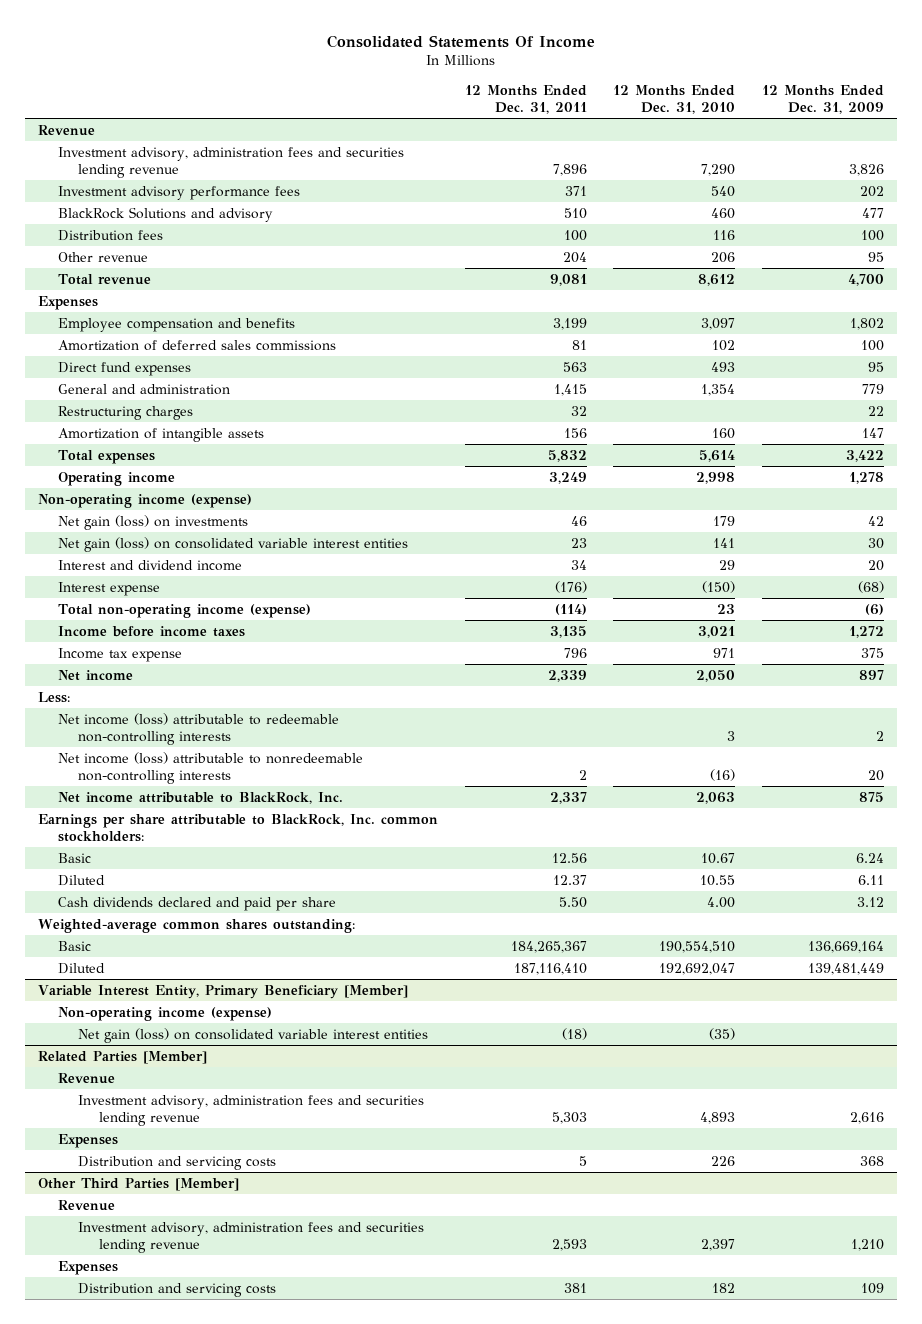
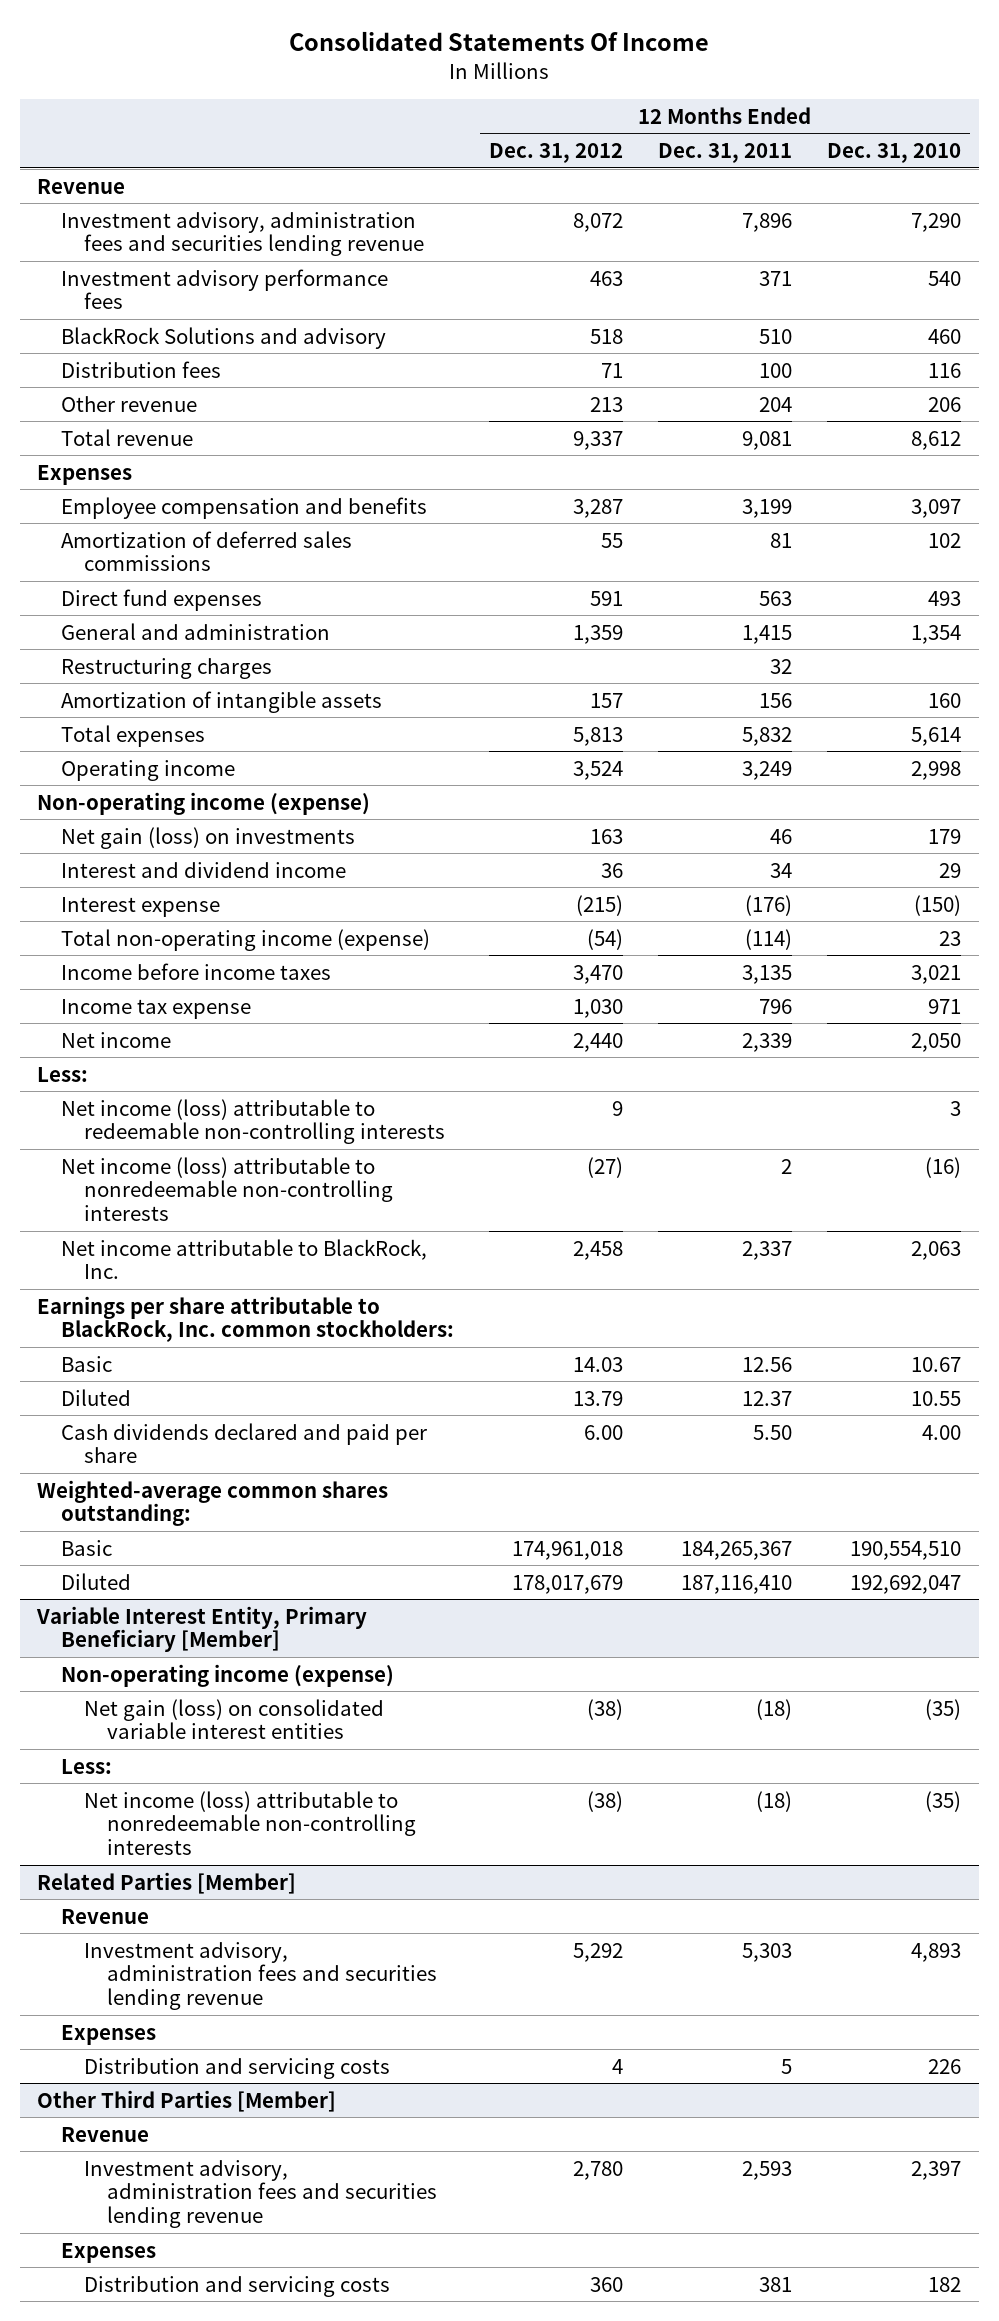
- | 12 Months Ended Dec. 31, 2011 | 12 Months Ended Dec. 31, 2010 | 12 Months Ended Dec. 31, 2009
+ | 12 Months Ended Dec. 31, 2012 | 12 Months Ended Dec. 31, 2011 | 12 Months Ended Dec. 31, 2010
- Net gain (loss) on consolidated variable interest entities | 23 | 141 | 30
@ Variable Interest Entity, Primary Beneficiary [Member]
+ Less:
+ Net income (loss) attributable to nonredeemable non-controlling interests | (38) | (18) | (35)

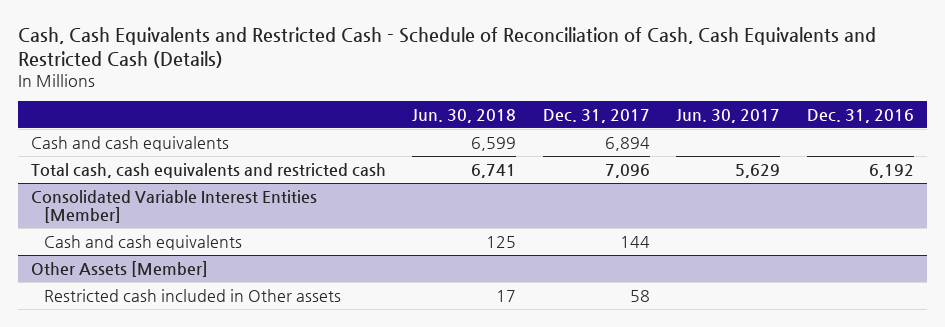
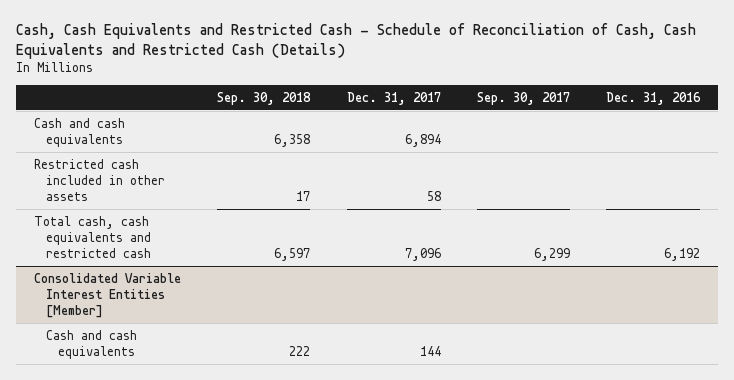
- | Jun. 30, 2018 | Dec. 31, 2017 | Jun. 30, 2017 | Dec. 31, 2016
+ | Sep. 30, 2018 | Dec. 31, 2017 | Sep. 30, 2017 | Dec. 31, 2016
+ Restricted cash included in other assets | 17 | 58 | |
- Other Assets [Member]
- Restricted cash included in Other assets | 17 | 58 | |

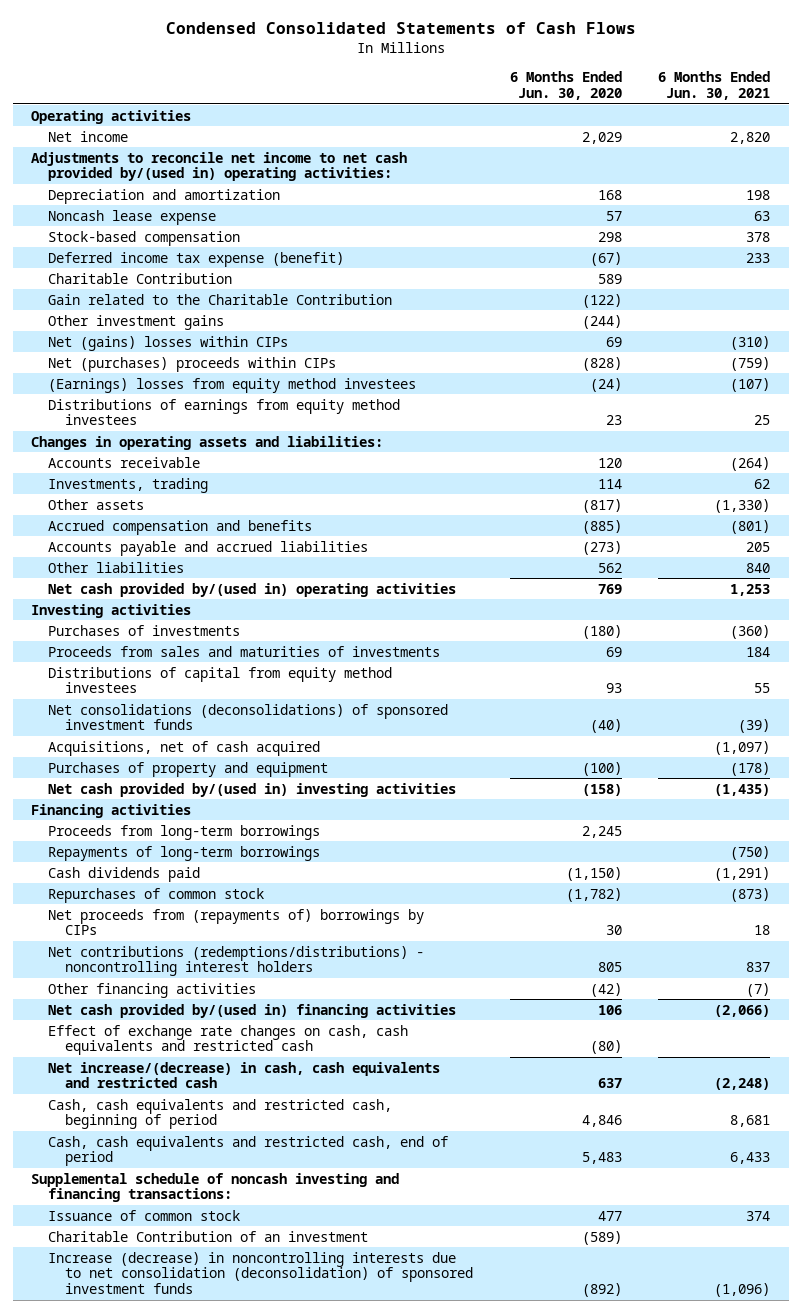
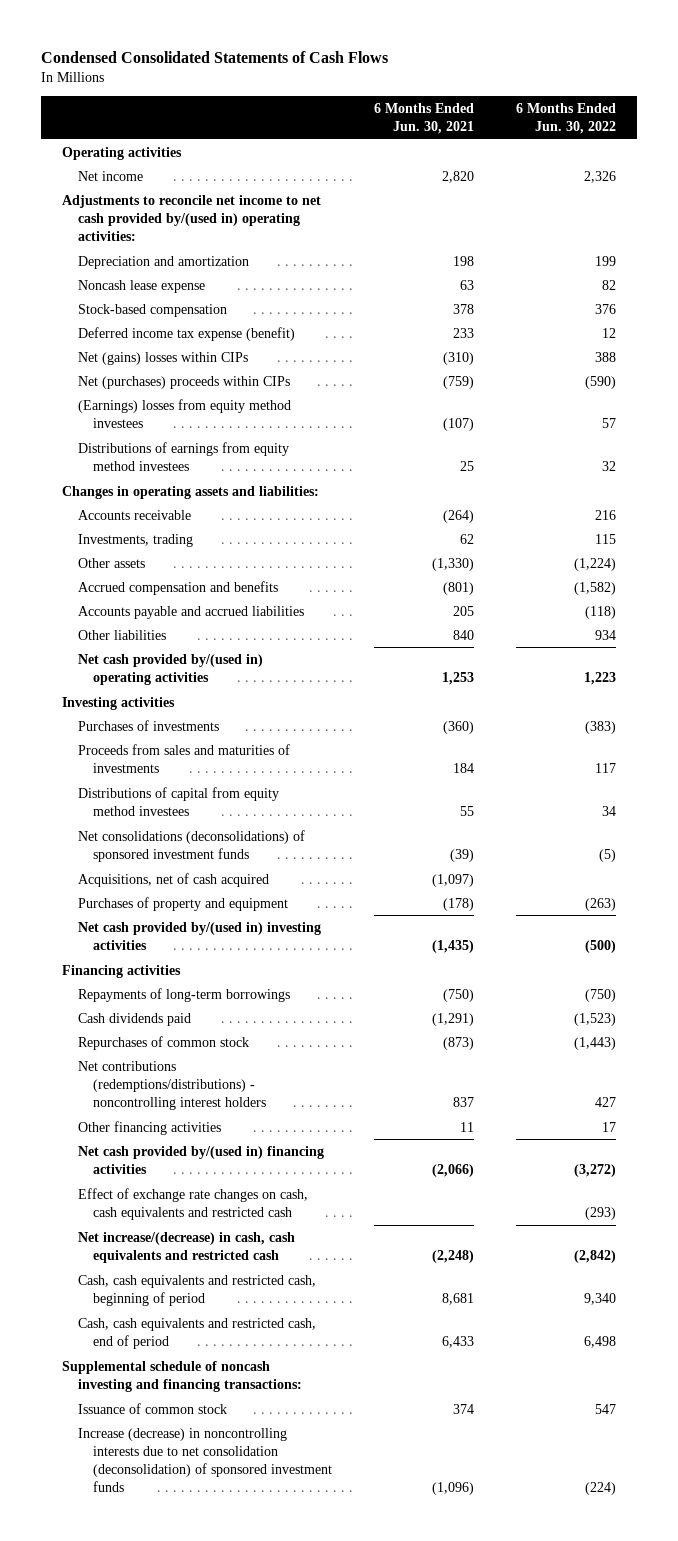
- | 6 Months Ended Jun. 30, 2020 | 6 Months Ended Jun. 30, 2021
+ | 6 Months Ended Jun. 30, 2021 | 6 Months Ended Jun. 30, 2022
- Charitable Contribution | 589 |
- Gain related to the Charitable Contribution | (122) |
- Other investment gains | (244) |
- Proceeds from long-term borrowings | 2,245 |
- Net proceeds from (repayments of) borrowings by CIPs | 30 | 18
- Other financing activities | (42) | (7)
+ Other financing activities | 11 | 17
- Charitable Contribution of an investment | (589) |

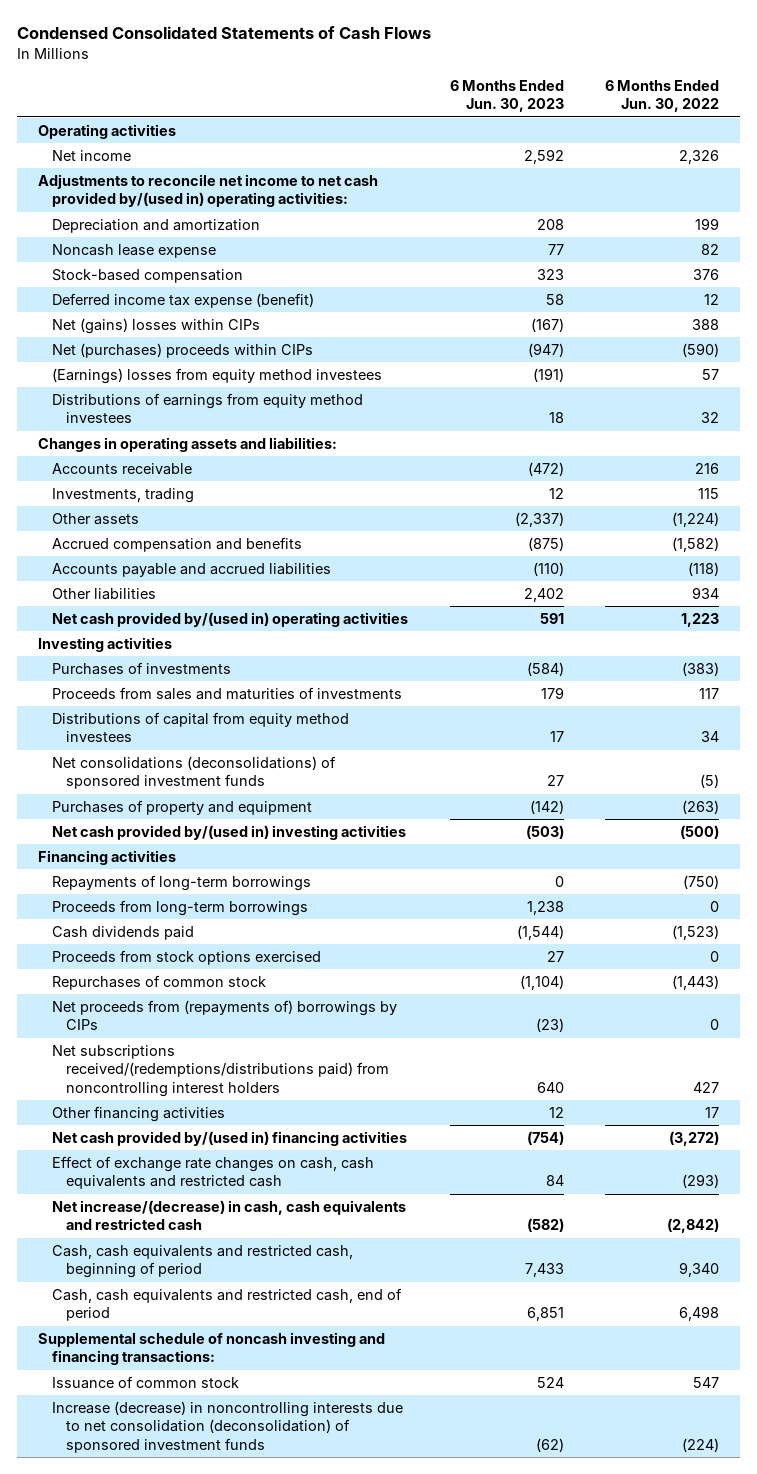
- | 6 Months Ended Jun. 30, 2021 | 6 Months Ended Jun. 30, 2022
+ | 6 Months Ended Jun. 30, 2023 | 6 Months Ended Jun. 30, 2022
- Acquisitions, net of cash acquired | (1,097) |
+ Proceeds from long-term borrowings | 1,238 | 0
+ Proceeds from stock options exercised | 27 | 0
- Net contributions (redemptions/distributions) - noncontrolling interest holders | 837 | 427
+ Net proceeds from (repayments of) borrowings by CIPs | (23) | 0
+ Net subscriptions received/(redemptions/distributions paid) from noncontrolling interest holders | 640 | 427

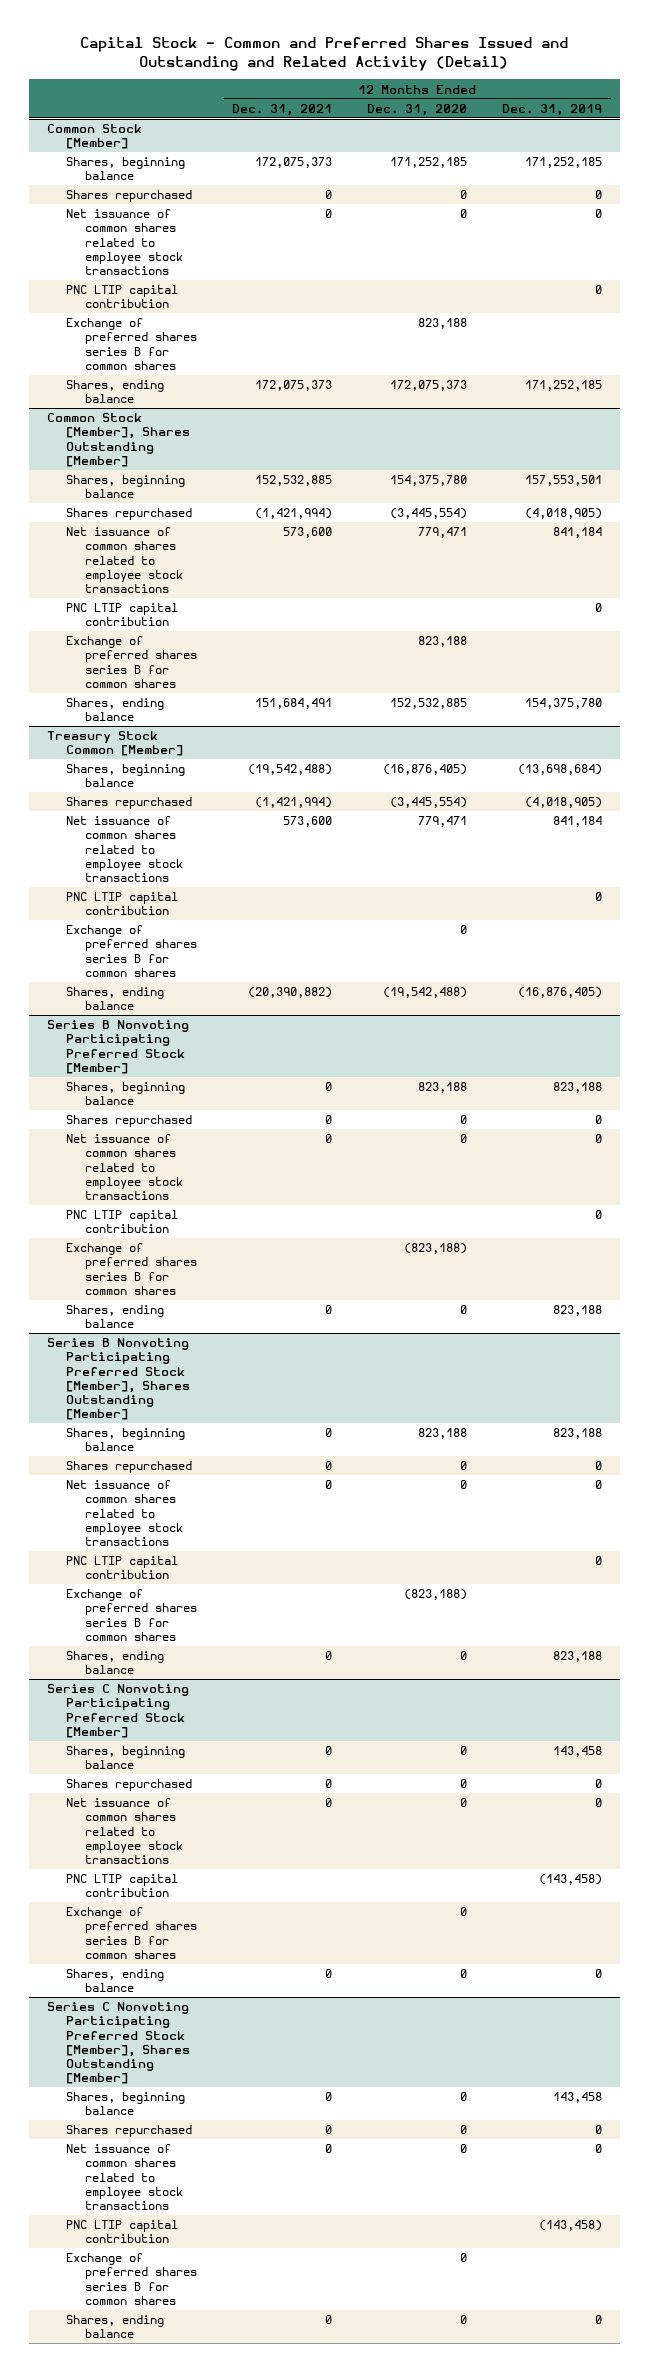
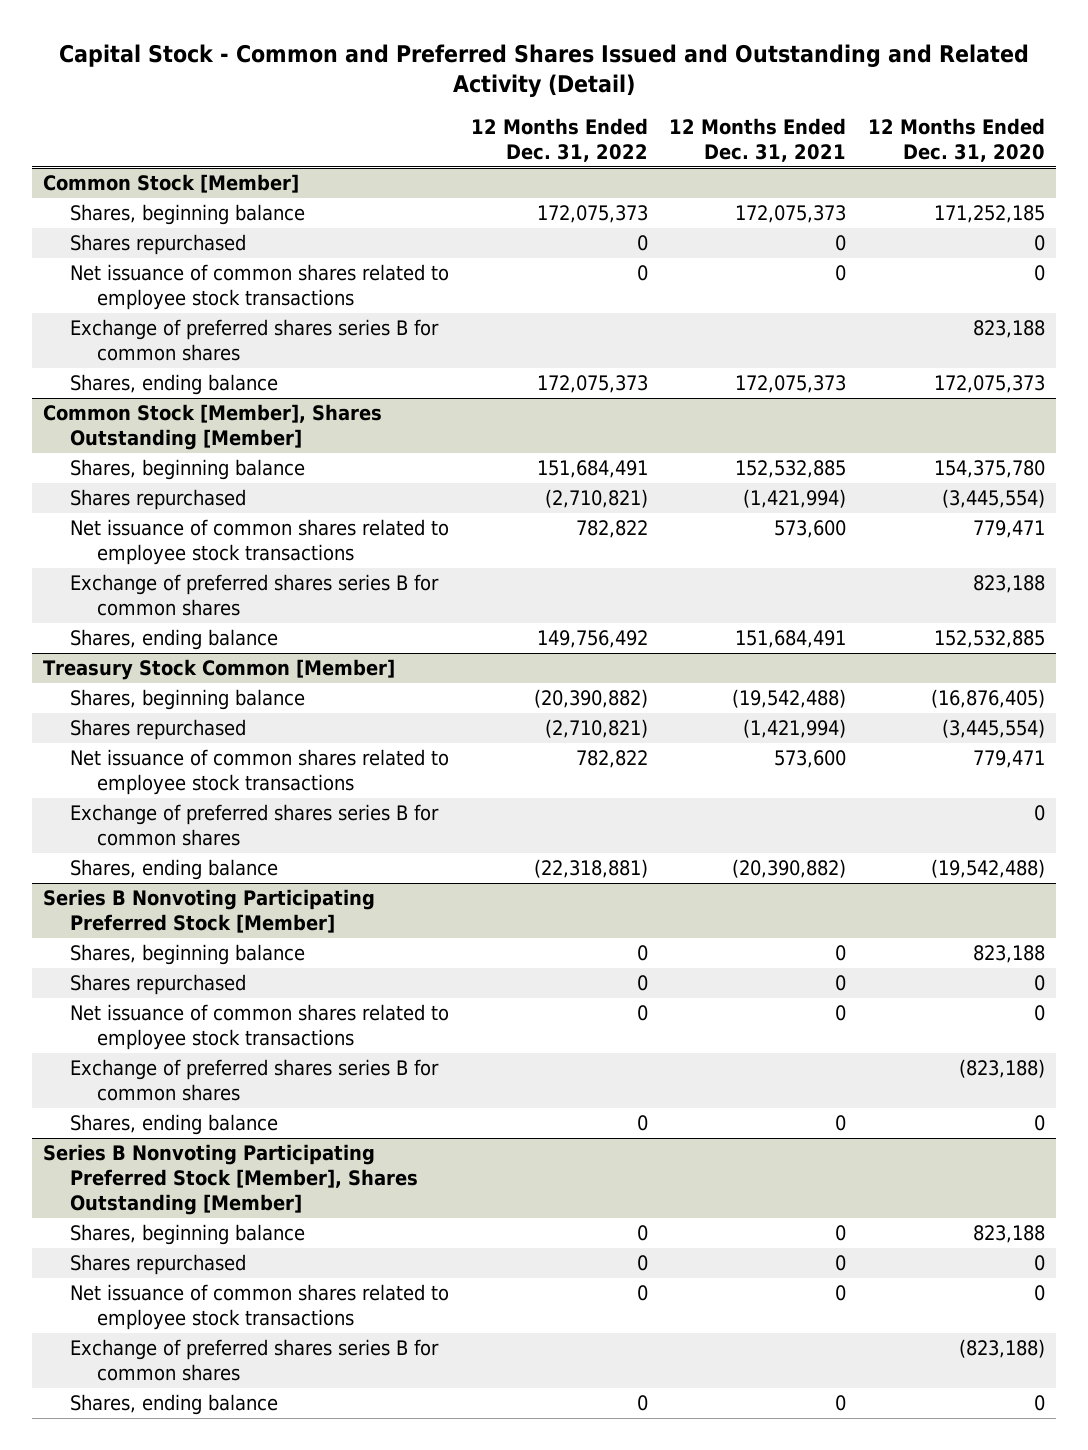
- | 12 Months Ended Dec. 31, 2021 | 12 Months Ended Dec. 31, 2020 | 12 Months Ended Dec. 31, 2019
+ | 12 Months Ended Dec. 31, 2022 | 12 Months Ended Dec. 31, 2021 | 12 Months Ended Dec. 31, 2020
@ Common Stock [Member]
- PNC LTIP capital contribution | | | 0
@ Common Stock [Member], Shares Outstanding [Member]
- PNC LTIP capital contribution | | | 0
@ Treasury Stock Common [Member]
- PNC LTIP capital contribution | | | 0
@ Series B Nonvoting Participating Preferred Stock [Member]
- PNC LTIP capital contribution | | | 0
@ Series B Nonvoting Participating Preferred Stock [Member], Shares Outstanding [Member]
- PNC LTIP capital contribution | | | 0
- Series C Nonvoting Participating Preferred Stock [Member]
- Shares, beginning balance | 0 | 0 | 143,458
- Shares repurchased | 0 | 0 | 0
- Net issuance of common shares related to employee stock transactions | 0 | 0 | 0
- PNC LTIP capital contribution | | | (143,458)
- Exchange of preferred shares series B for common shares | | 0 |
- Shares, ending balance | 0 | 0 | 0
- Series C Nonvoting Participating Preferred Stock [Member], Shares Outstanding [Member]
- Shares, beginning balance | 0 | 0 | 143,458
- Shares repurchased | 0 | 0 | 0
- Net issuance of common shares related to employee stock transactions | 0 | 0 | 0
- PNC LTIP capital contribution | | | (143,458)
- Exchange of preferred shares series B for common shares | | 0 |
- Shares, ending balance | 0 | 0 | 0

